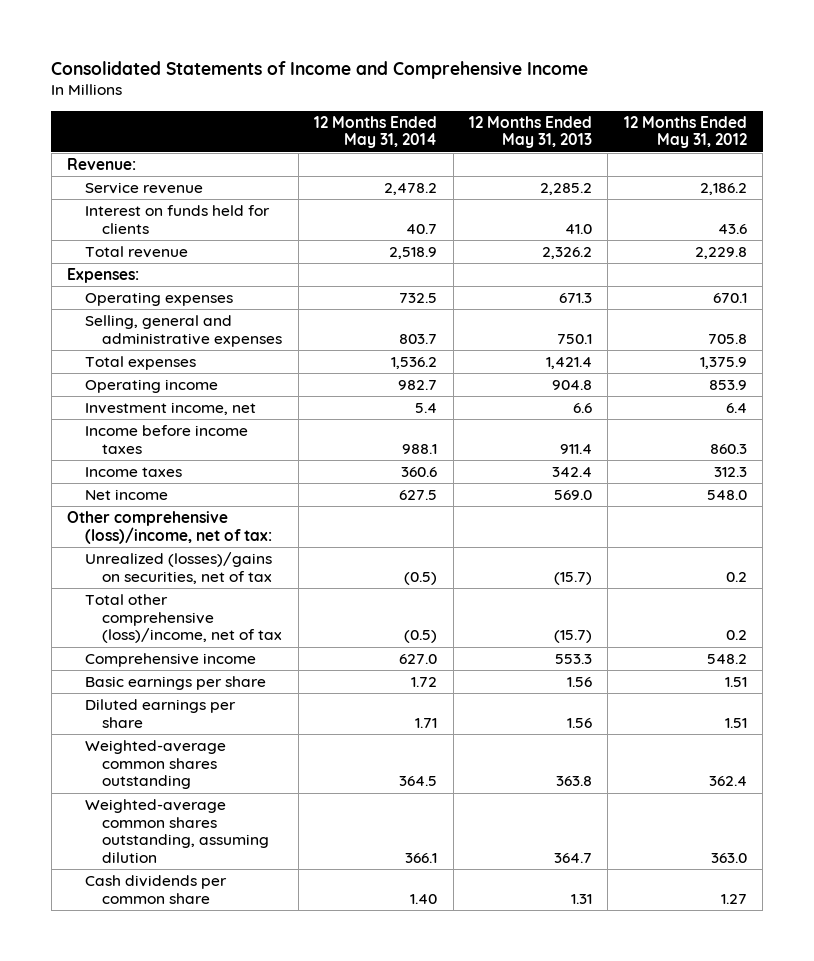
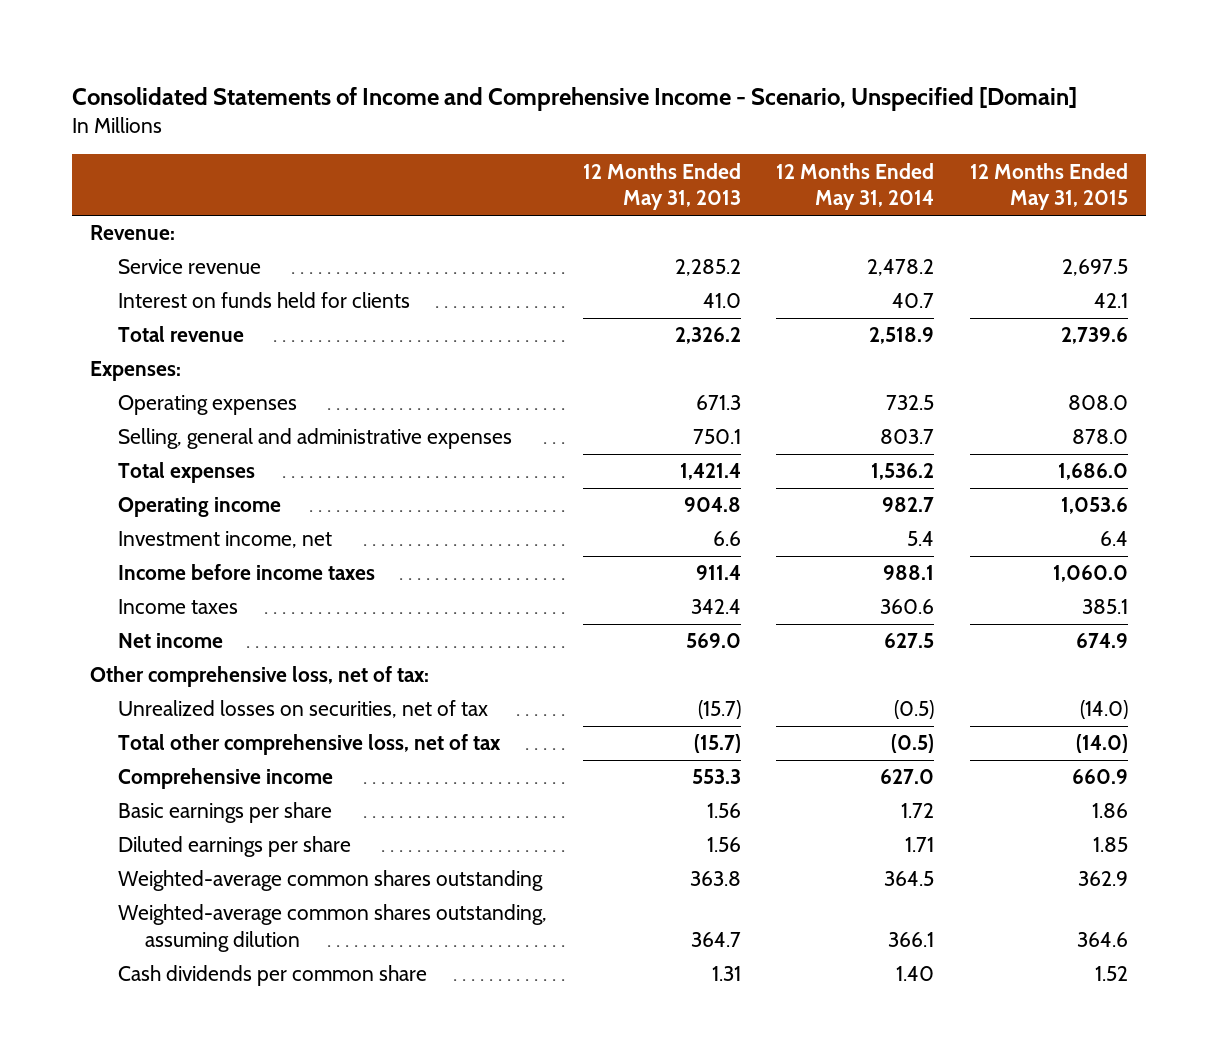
- Consolidated Statements of Income and Comprehensive Income
+ Consolidated Statements of Income and Comprehensive Income - Scenario, Unspecified [Domain]
- | 12 Months Ended May 31, 2014 | 12 Months Ended May 31, 2013 | 12 Months Ended May 31, 2012
+ | 12 Months Ended May 31, 2013 | 12 Months Ended May 31, 2014 | 12 Months Ended May 31, 2015
- Other comprehensive (loss)/income, net of tax:
- Unrealized (losses)/gains on securities, net of tax | (0.5) | (15.7) | 0.2
- Total other comprehensive (loss)/income, net of tax | (0.5) | (15.7) | 0.2
+ Other comprehensive loss, net of tax:
+ Unrealized losses on securities, net of tax | (15.7) | (0.5) | (14.0)
+ Total other comprehensive loss, net of tax | (15.7) | (0.5) | (14.0)

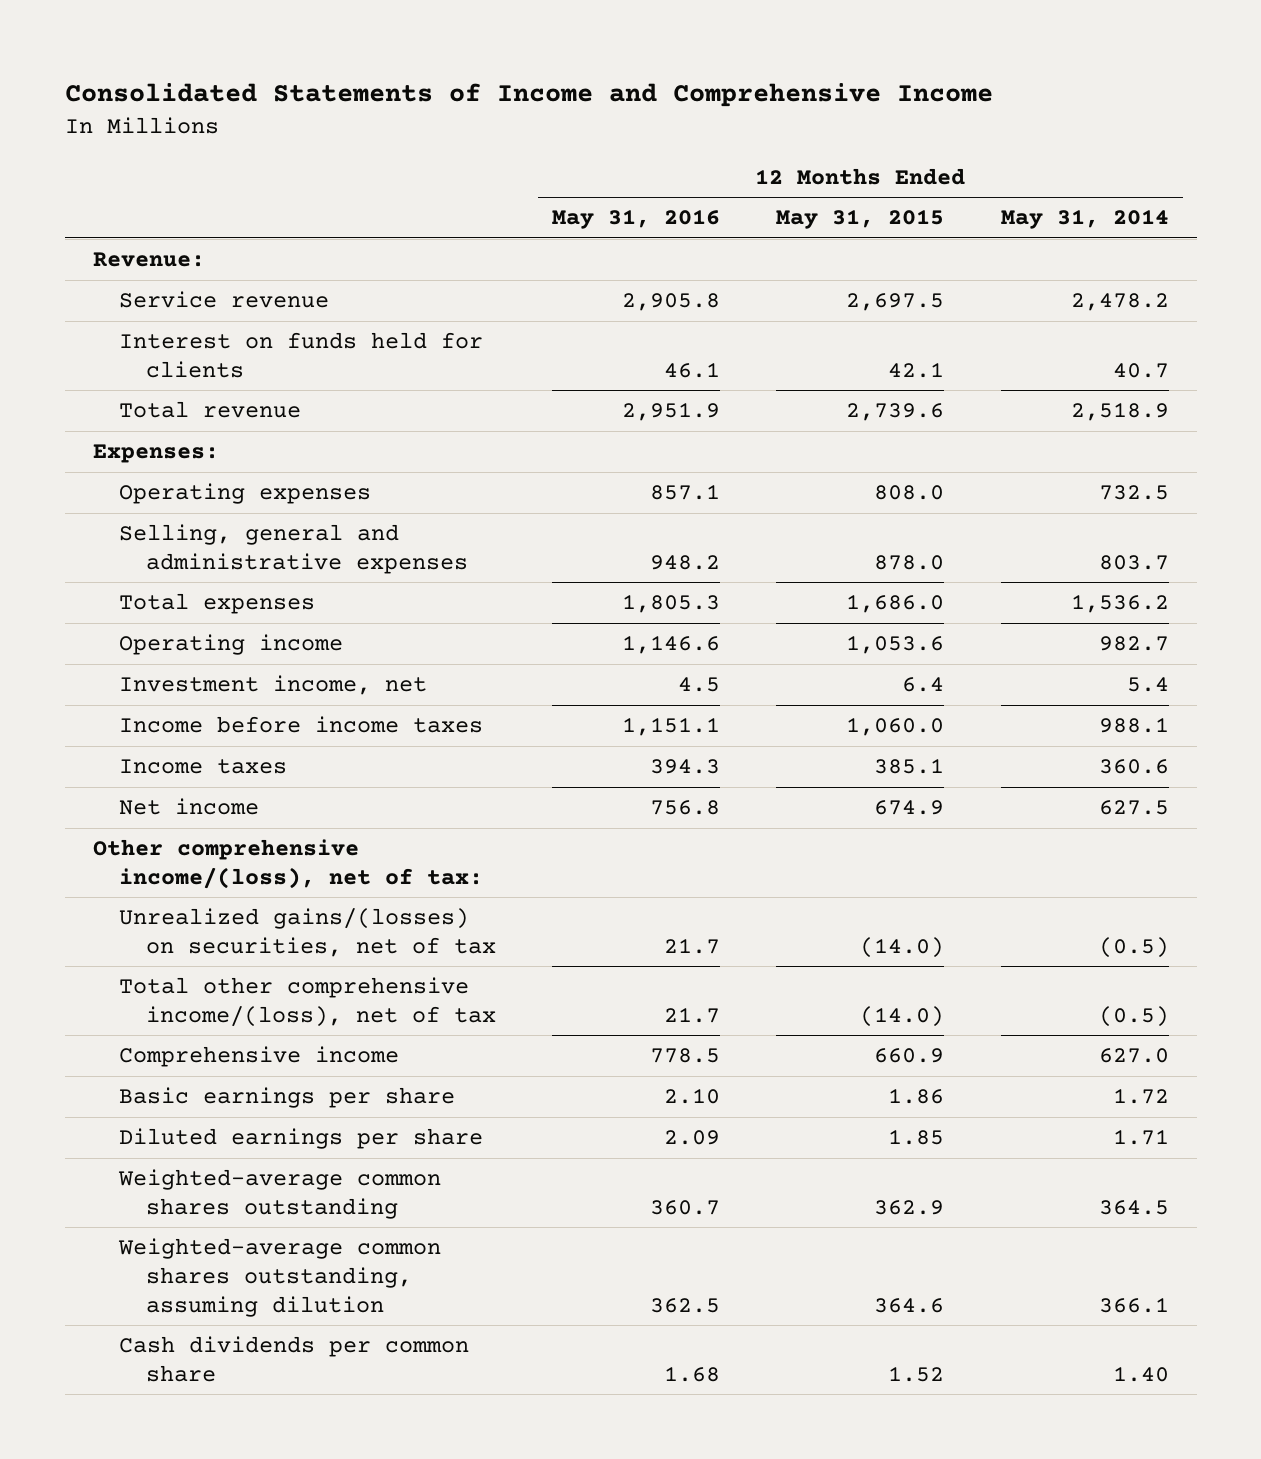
- Consolidated Statements of Income and Comprehensive Income - Scenario, Unspecified [Domain]
+ Consolidated Statements of Income and Comprehensive Income
- | 12 Months Ended May 31, 2013 | 12 Months Ended May 31, 2014 | 12 Months Ended May 31, 2015
+ | 12 Months Ended May 31, 2016 | 12 Months Ended May 31, 2015 | 12 Months Ended May 31, 2014
- Other comprehensive loss, net of tax:
- Unrealized losses on securities, net of tax | (15.7) | (0.5) | (14.0)
- Total other comprehensive loss, net of tax | (15.7) | (0.5) | (14.0)
+ Other comprehensive income/(loss), net of tax:
+ Unrealized gains/(losses) on securities, net of tax | 21.7 | (14.0) | (0.5)
+ Total other comprehensive income/(loss), net of tax | 21.7 | (14.0) | (0.5)

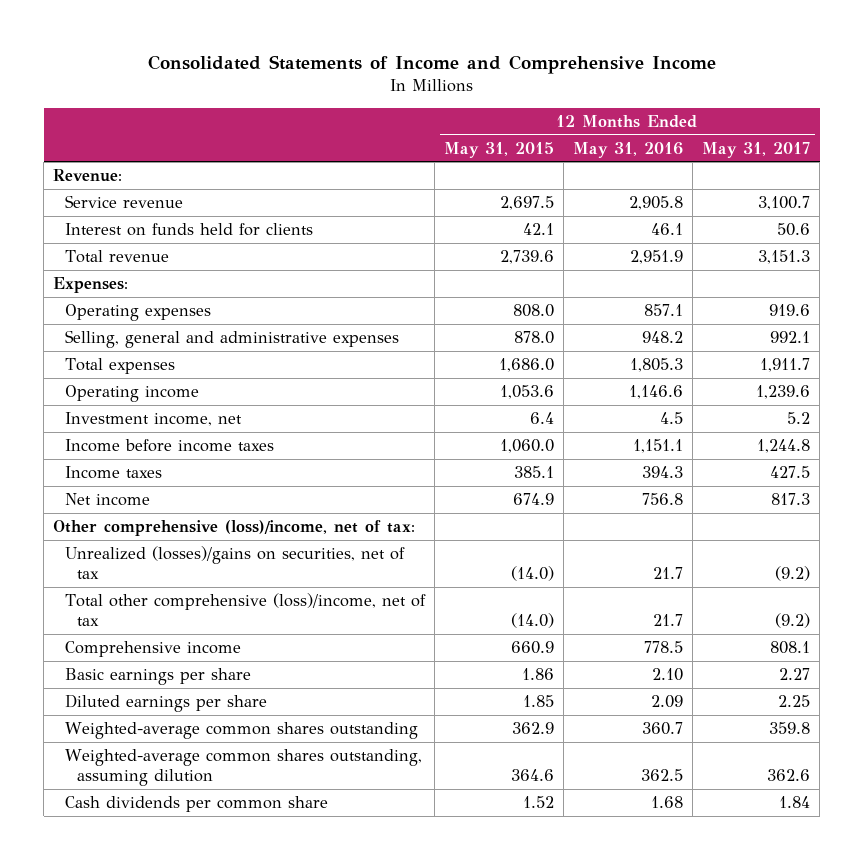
- | 12 Months Ended May 31, 2016 | 12 Months Ended May 31, 2015 | 12 Months Ended May 31, 2014
+ | 12 Months Ended May 31, 2015 | 12 Months Ended May 31, 2016 | 12 Months Ended May 31, 2017
- Other comprehensive income/(loss), net of tax:
- Unrealized gains/(losses) on securities, net of tax | 21.7 | (14.0) | (0.5)
- Total other comprehensive income/(loss), net of tax | 21.7 | (14.0) | (0.5)
+ Other comprehensive (loss)/income, net of tax:
+ Unrealized (losses)/gains on securities, net of tax | (14.0) | 21.7 | (9.2)
+ Total other comprehensive (loss)/income, net of tax | (14.0) | 21.7 | (9.2)

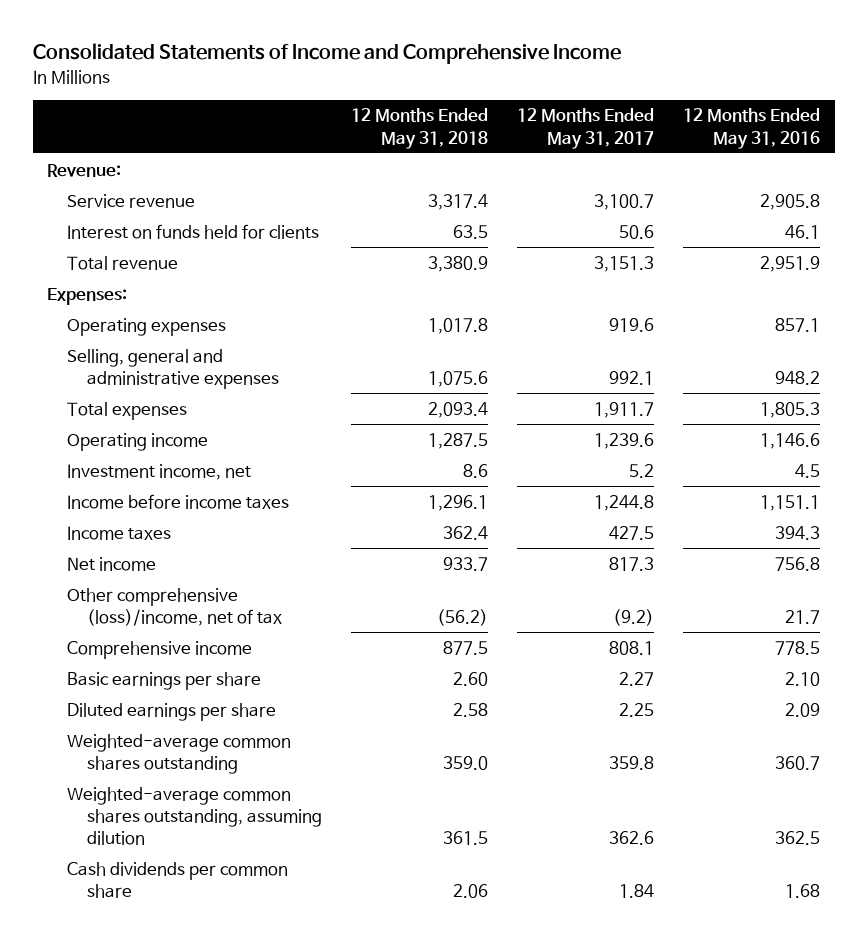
- | 12 Months Ended May 31, 2015 | 12 Months Ended May 31, 2016 | 12 Months Ended May 31, 2017
+ | 12 Months Ended May 31, 2018 | 12 Months Ended May 31, 2017 | 12 Months Ended May 31, 2016
- Other comprehensive (loss)/income, net of tax:
- Unrealized (losses)/gains on securities, net of tax | (14.0) | 21.7 | (9.2)
- Total other comprehensive (loss)/income, net of tax | (14.0) | 21.7 | (9.2)
+ Other comprehensive (loss)/income, net of tax | (56.2) | (9.2) | 21.7

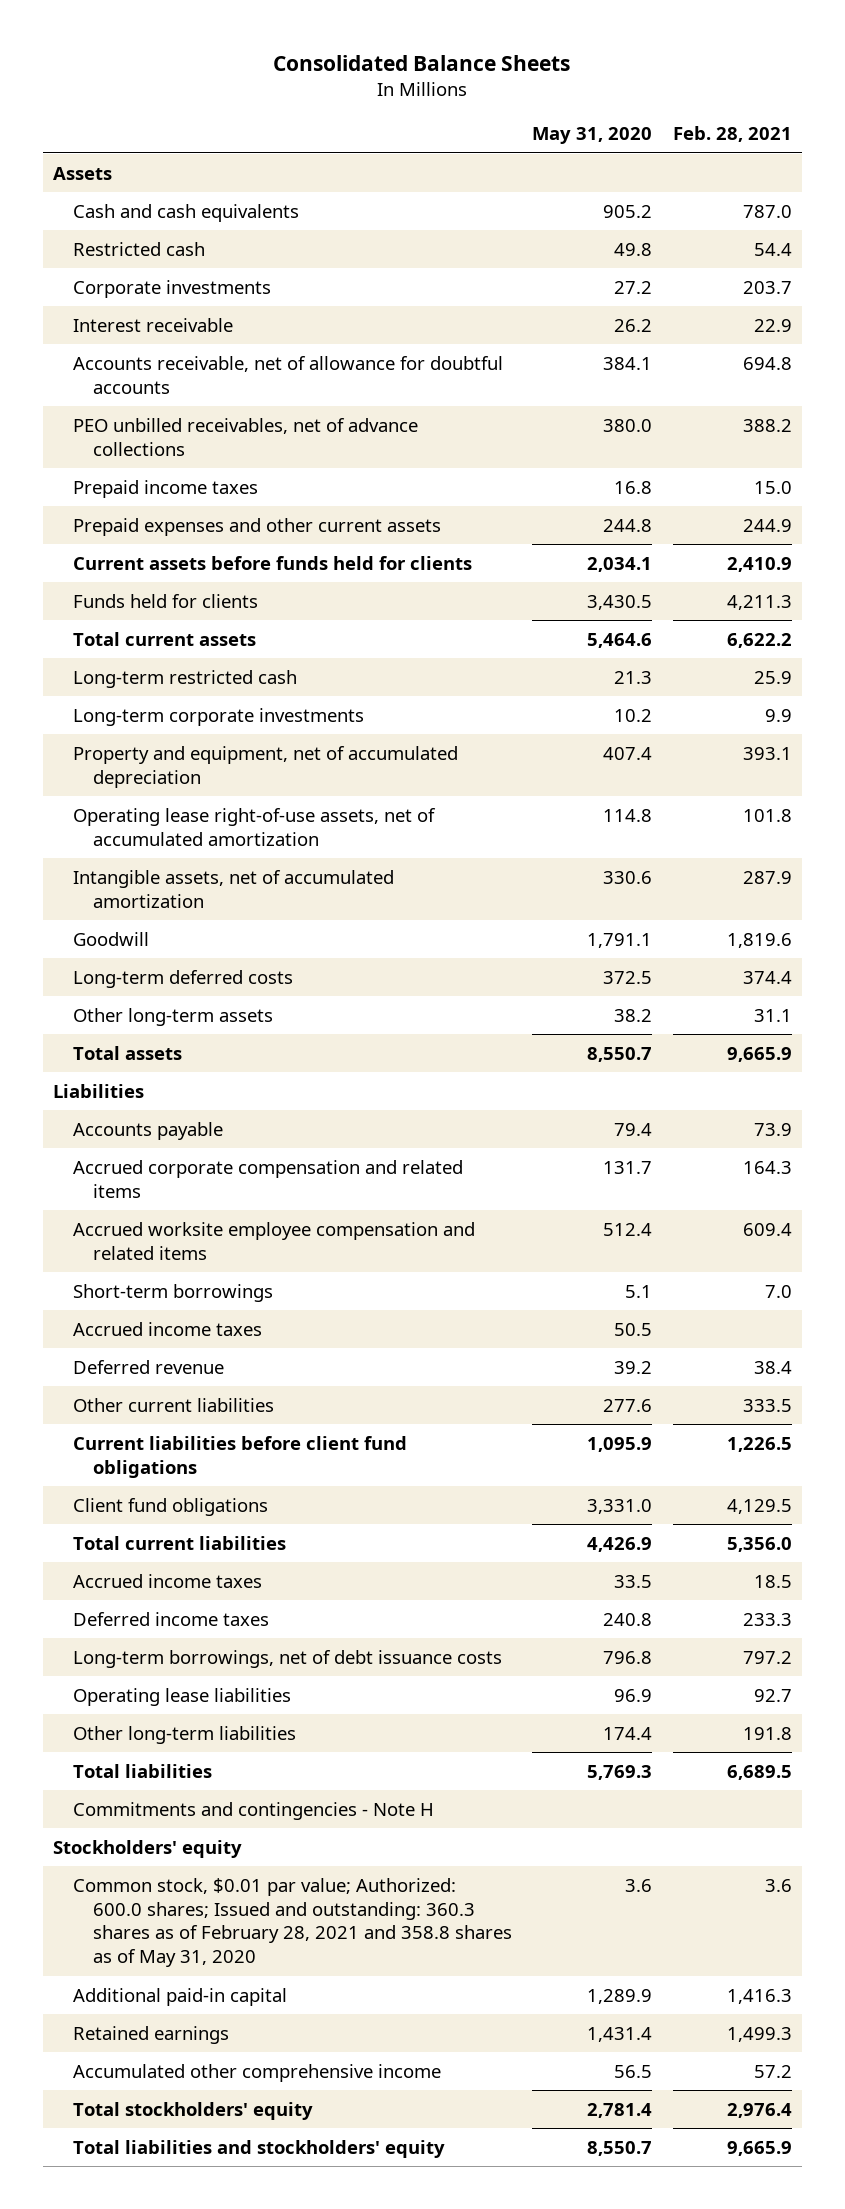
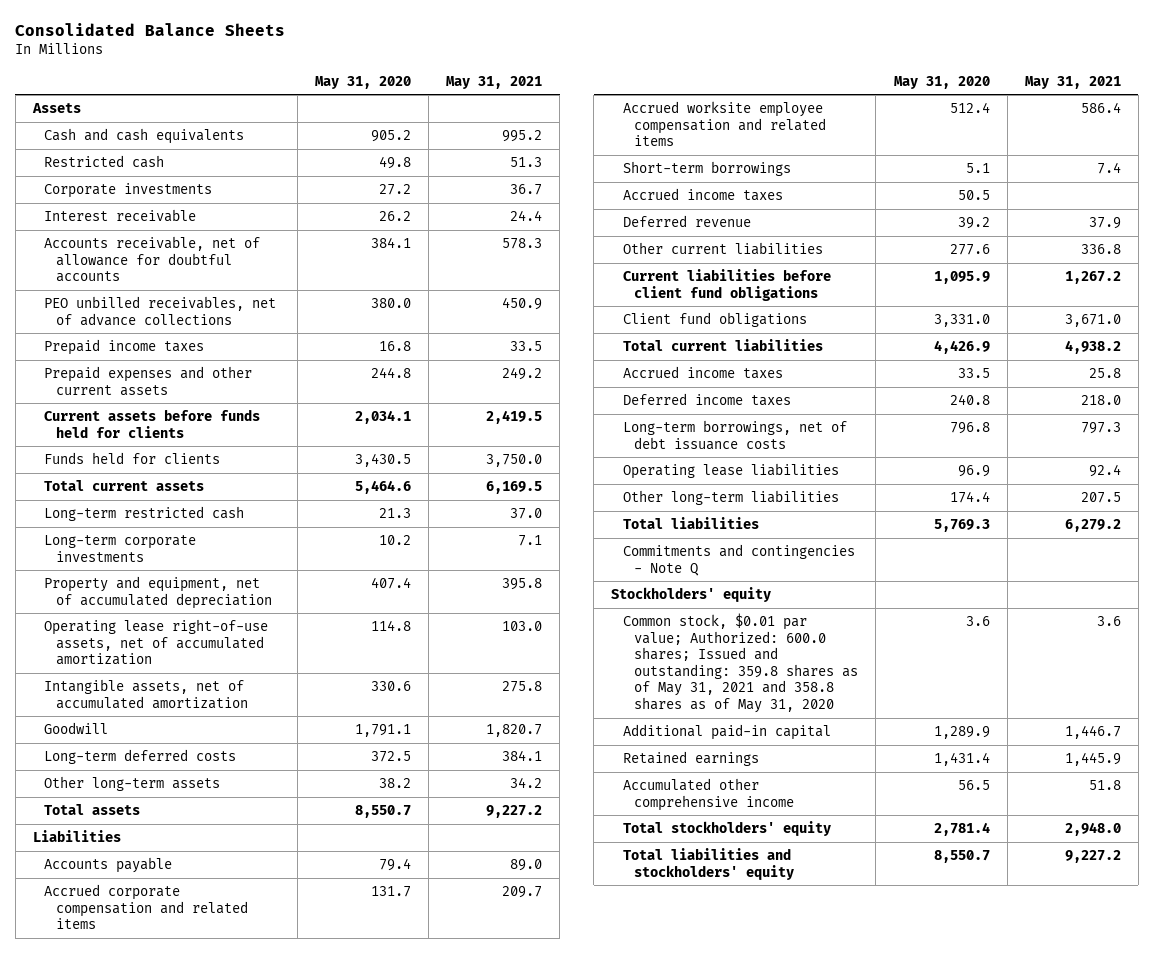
- | May 31, 2020 | Feb. 28, 2021
+ | May 31, 2020 | May 31, 2021
- Commitments and contingencies - Note H
+ Commitments and contingencies - Note Q
- Common stock, $0.01 par value; Authorized: 600.0 shares; Issued and outstanding: 360.3 shares as of February 28, 2021 and 358.8 shares as of May 31, 2020 | 3.6 | 3.6
+ Common stock, $0.01 par value; Authorized: 600.0 shares; Issued and outstanding: 359.8 shares as of May 31, 2021 and 358.8 shares as of May 31, 2020 | 3.6 | 3.6

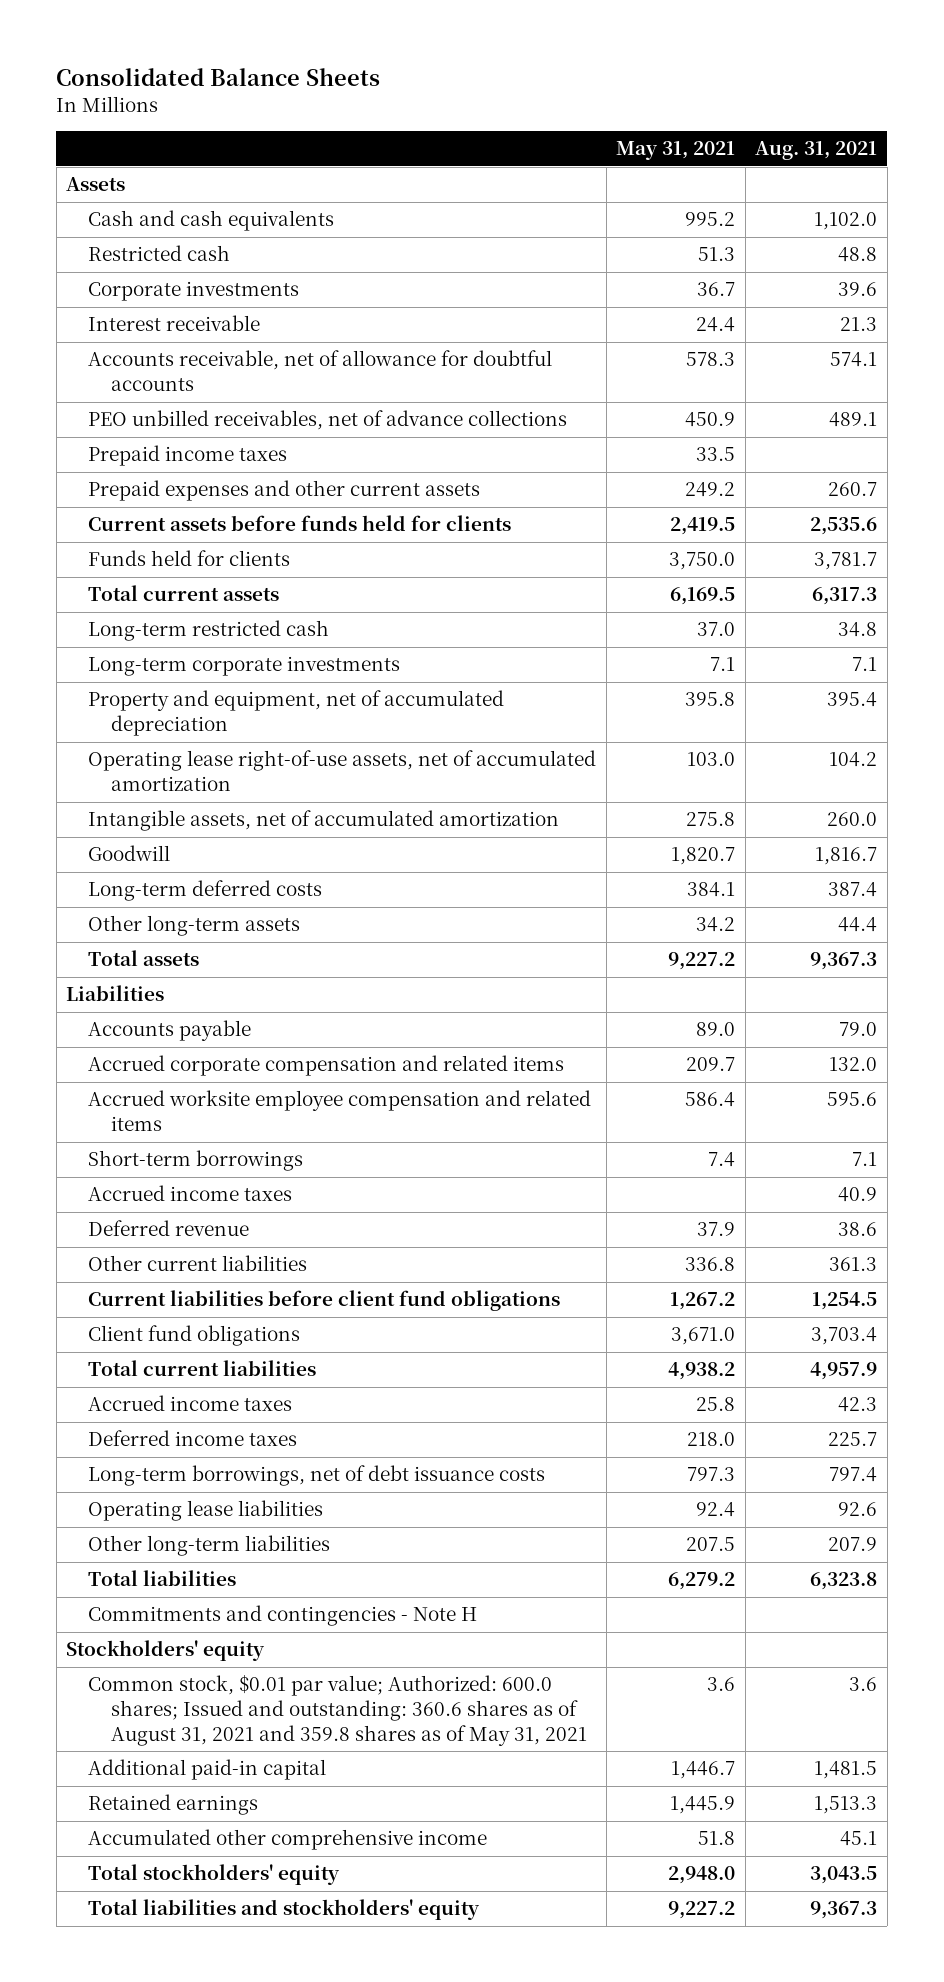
- | May 31, 2020 | May 31, 2021
+ | May 31, 2021 | Aug. 31, 2021
- Commitments and contingencies - Note Q
+ Commitments and contingencies - Note H
- Common stock, $0.01 par value; Authorized: 600.0 shares; Issued and outstanding: 359.8 shares as of May 31, 2021 and 358.8 shares as of May 31, 2020 | 3.6 | 3.6
+ Common stock, $0.01 par value; Authorized: 600.0 shares; Issued and outstanding: 360.6 shares as of August 31, 2021 and 359.8 shares as of May 31, 2021 | 3.6 | 3.6

